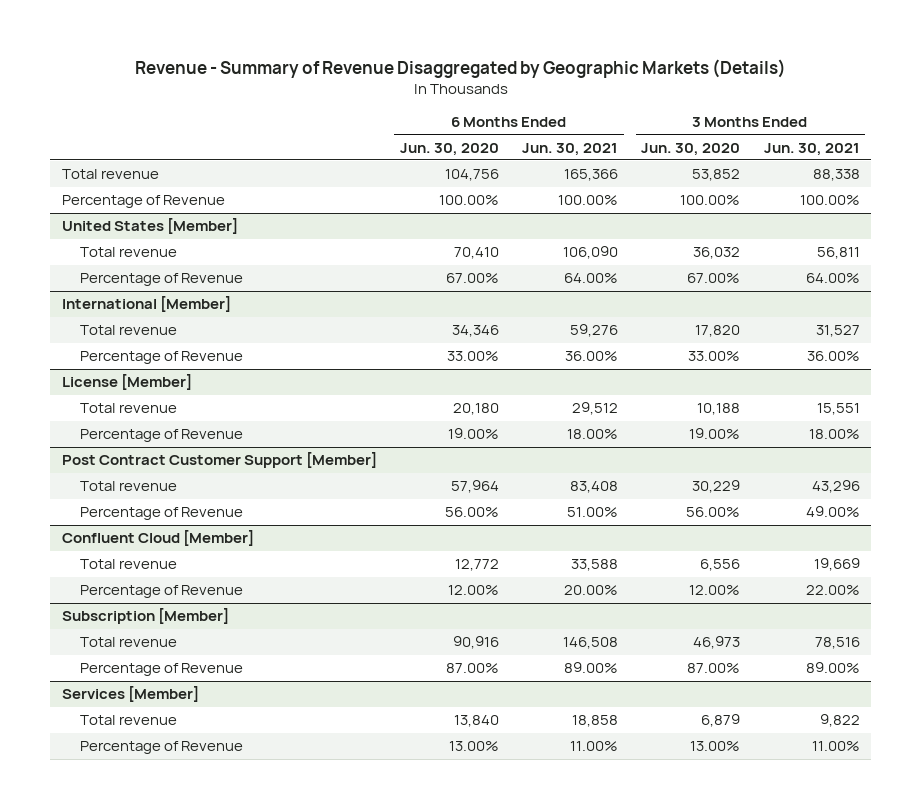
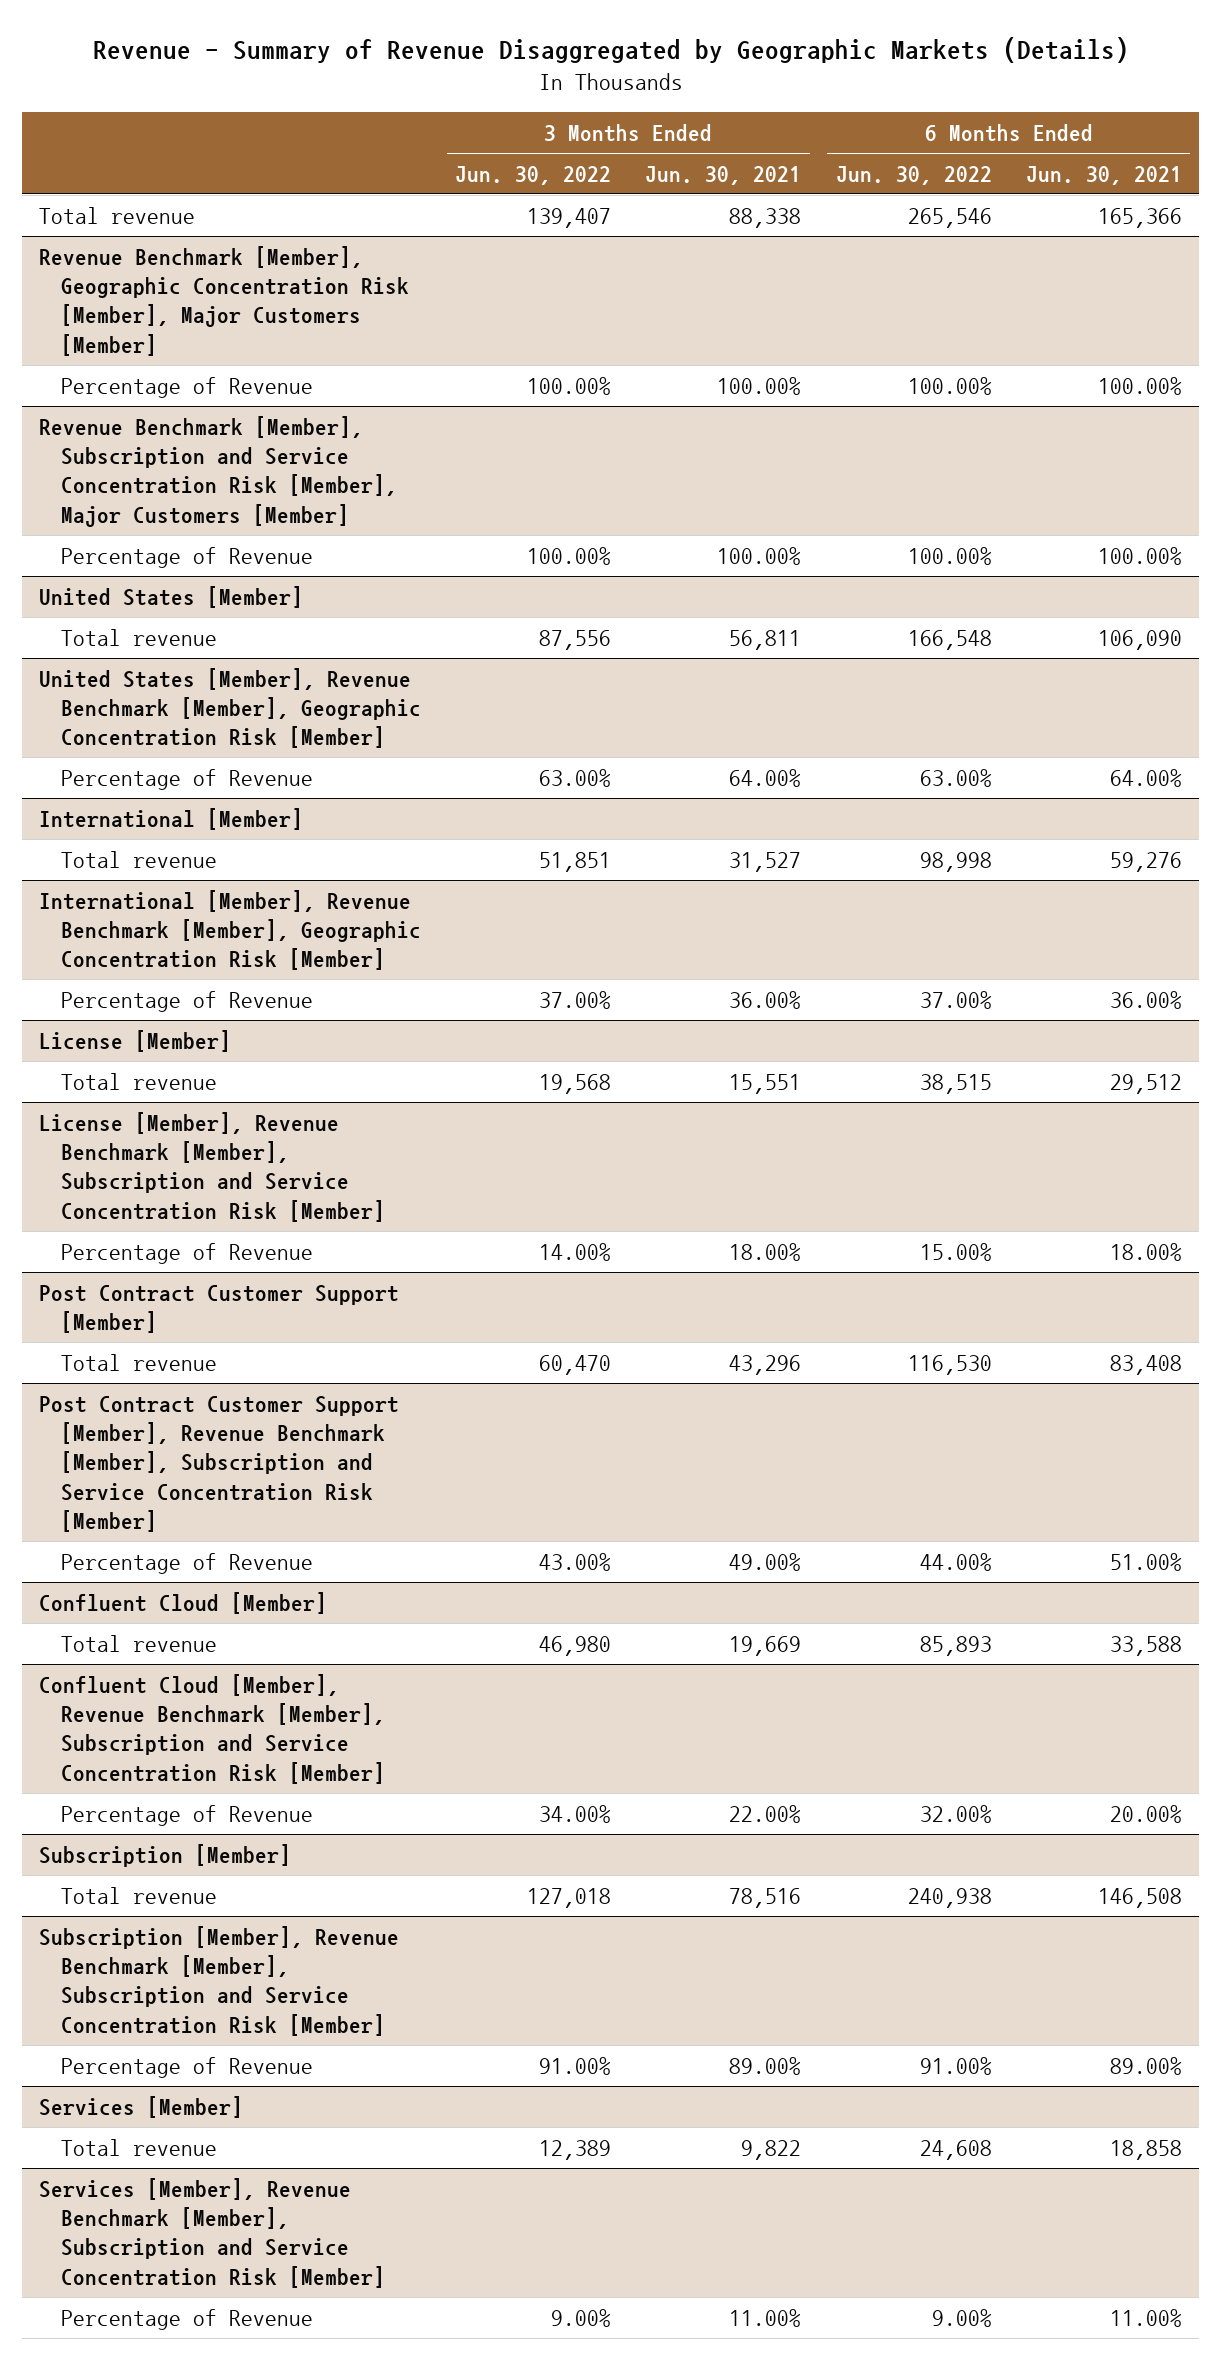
- | 6 Months Ended Jun. 30, 2020 | 6 Months Ended Jun. 30, 2021 | 3 Months Ended Jun. 30, 2020 | 3 Months Ended Jun. 30, 2021
+ | 3 Months Ended Jun. 30, 2022 | 3 Months Ended Jun. 30, 2021 | 6 Months Ended Jun. 30, 2022 | 6 Months Ended Jun. 30, 2021
+ Revenue Benchmark [Member], Geographic Concentration Risk [Member], Major Customers [Member]
+ Revenue Benchmark [Member], Subscription and Service Concentration Risk [Member], Major Customers [Member]
+ Percentage of Revenue | 100.00% | 100.00% | 100.00% | 100.00%
+ United States [Member], Revenue Benchmark [Member], Geographic Concentration Risk [Member]
+ International [Member], Revenue Benchmark [Member], Geographic Concentration Risk [Member]
+ License [Member], Revenue Benchmark [Member], Subscription and Service Concentration Risk [Member]
+ Post Contract Customer Support [Member], Revenue Benchmark [Member], Subscription and Service Concentration Risk [Member]
+ Confluent Cloud [Member], Revenue Benchmark [Member], Subscription and Service Concentration Risk [Member]
+ Subscription [Member], Revenue Benchmark [Member], Subscription and Service Concentration Risk [Member]
+ Services [Member], Revenue Benchmark [Member], Subscription and Service Concentration Risk [Member]

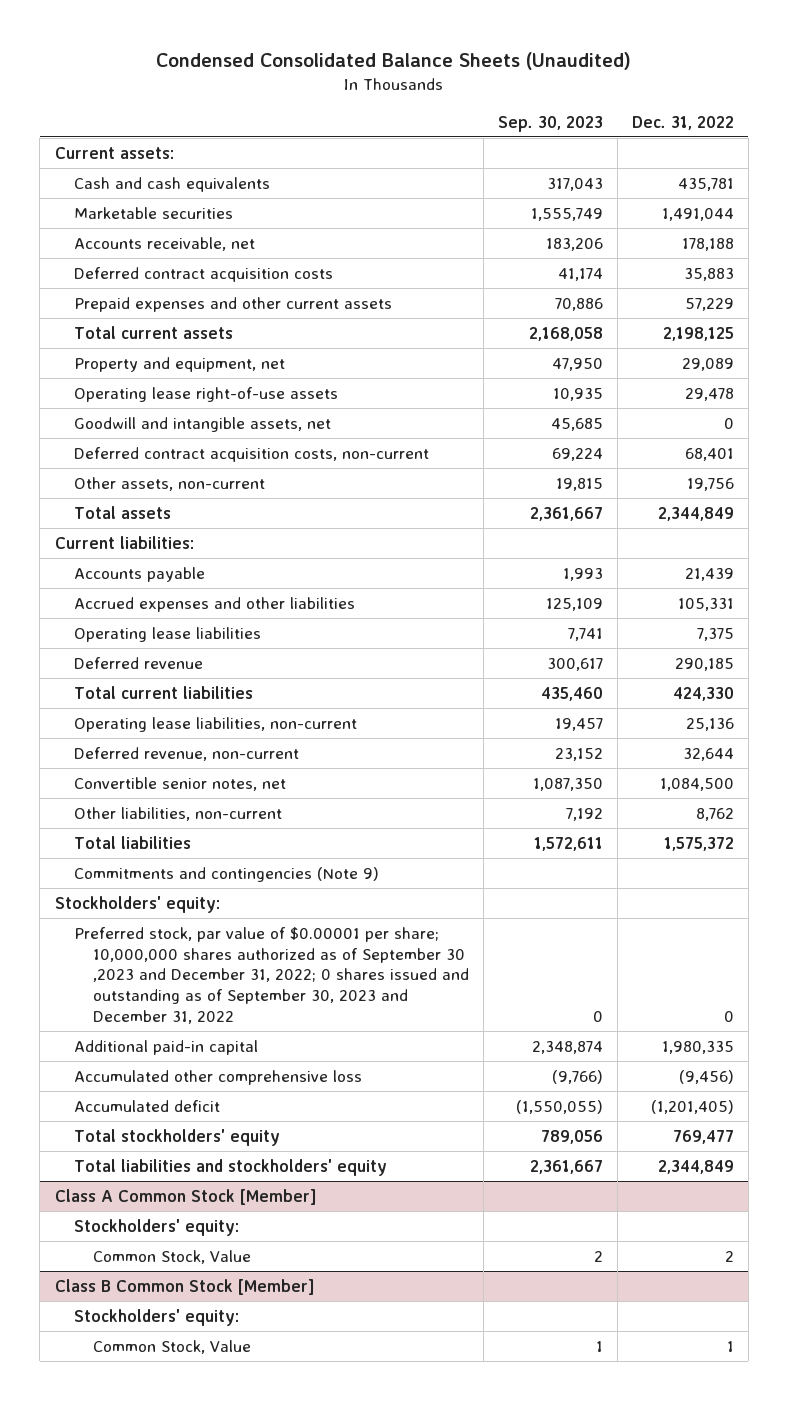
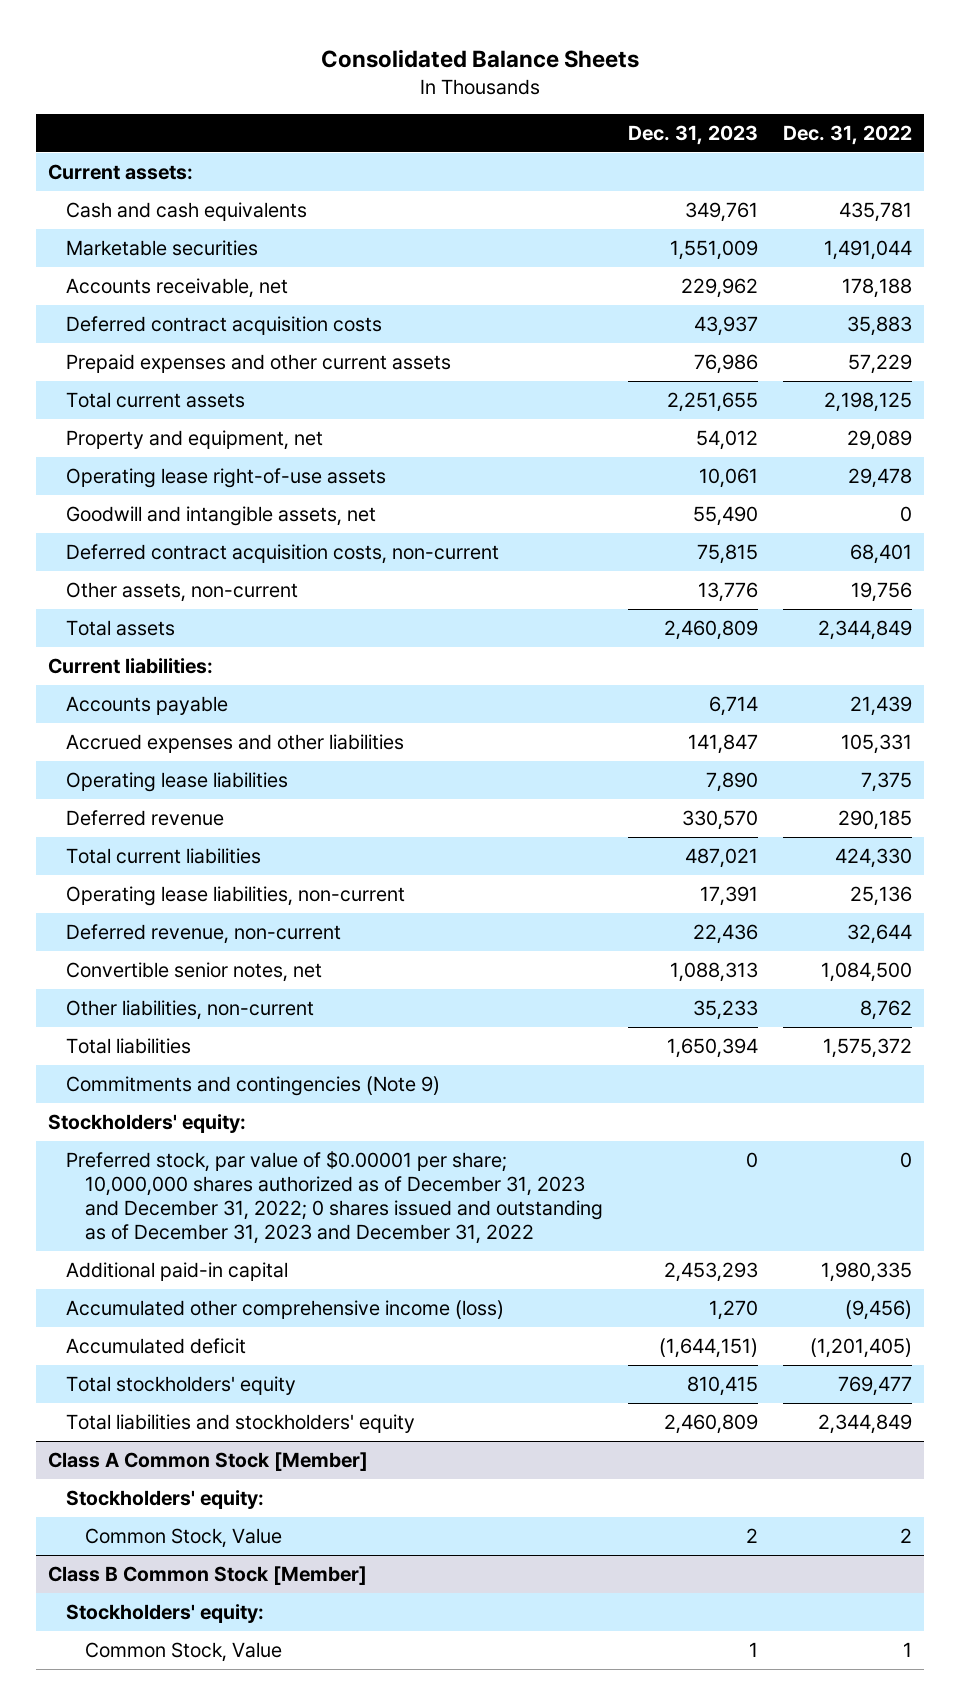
- Condensed Consolidated Balance Sheets (Unaudited)
+ Consolidated Balance Sheets
- | Sep. 30, 2023 | Dec. 31, 2022
+ | Dec. 31, 2023 | Dec. 31, 2022
- Preferred stock, par value of $0.00001 per share; 10,000,000 shares authorized as of September 30 ,2023 and December 31, 2022; 0 shares issued and outstanding as of September 30, 2023 and December 31, 2022 | 0 | 0
+ Preferred stock, par value of $0.00001 per share; 10,000,000 shares authorized as of December 31, 2023 and December 31, 2022; 0 shares issued and outstanding as of December 31, 2023 and December 31, 2022 | 0 | 0
- Accumulated other comprehensive loss | (9,766) | (9,456)
+ Accumulated other comprehensive income (loss) | 1,270 | (9,456)

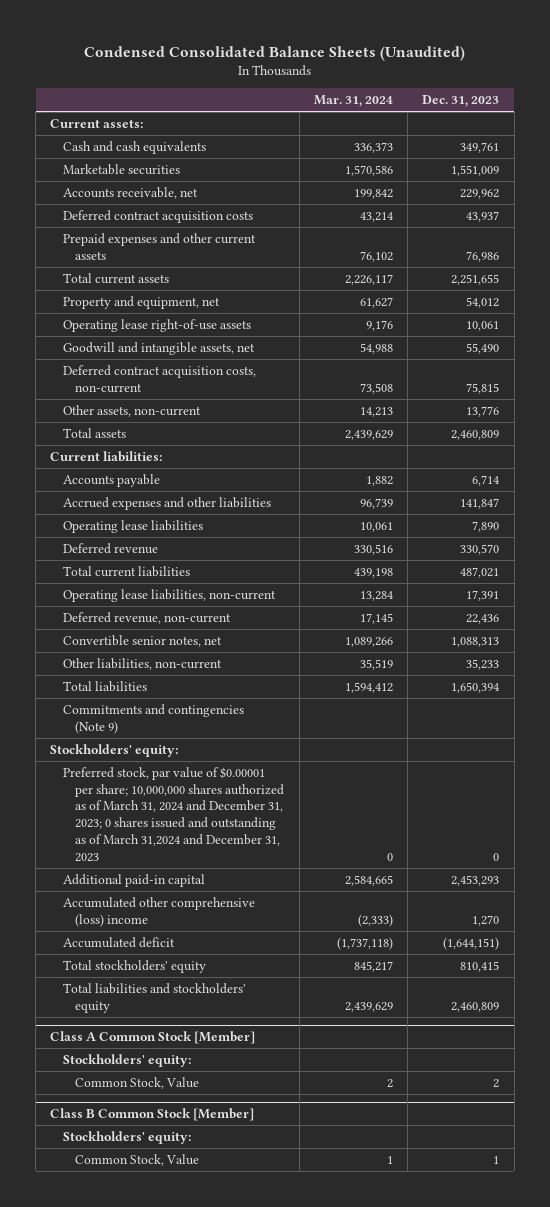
- Consolidated Balance Sheets
+ Condensed Consolidated Balance Sheets (Unaudited)
- | Dec. 31, 2023 | Dec. 31, 2022
+ | Mar. 31, 2024 | Dec. 31, 2023
- Preferred stock, par value of $0.00001 per share; 10,000,000 shares authorized as of December 31, 2023 and December 31, 2022; 0 shares issued and outstanding as of December 31, 2023 and December 31, 2022 | 0 | 0
+ Preferred stock, par value of $0.00001 per share; 10,000,000 shares authorized as of March 31, 2024 and December 31, 2023; 0 shares issued and outstanding as of March 31,2024 and December 31, 2023 | 0 | 0
- Accumulated other comprehensive income (loss) | 1,270 | (9,456)
+ Accumulated other comprehensive (loss) income | (2,333) | 1,270

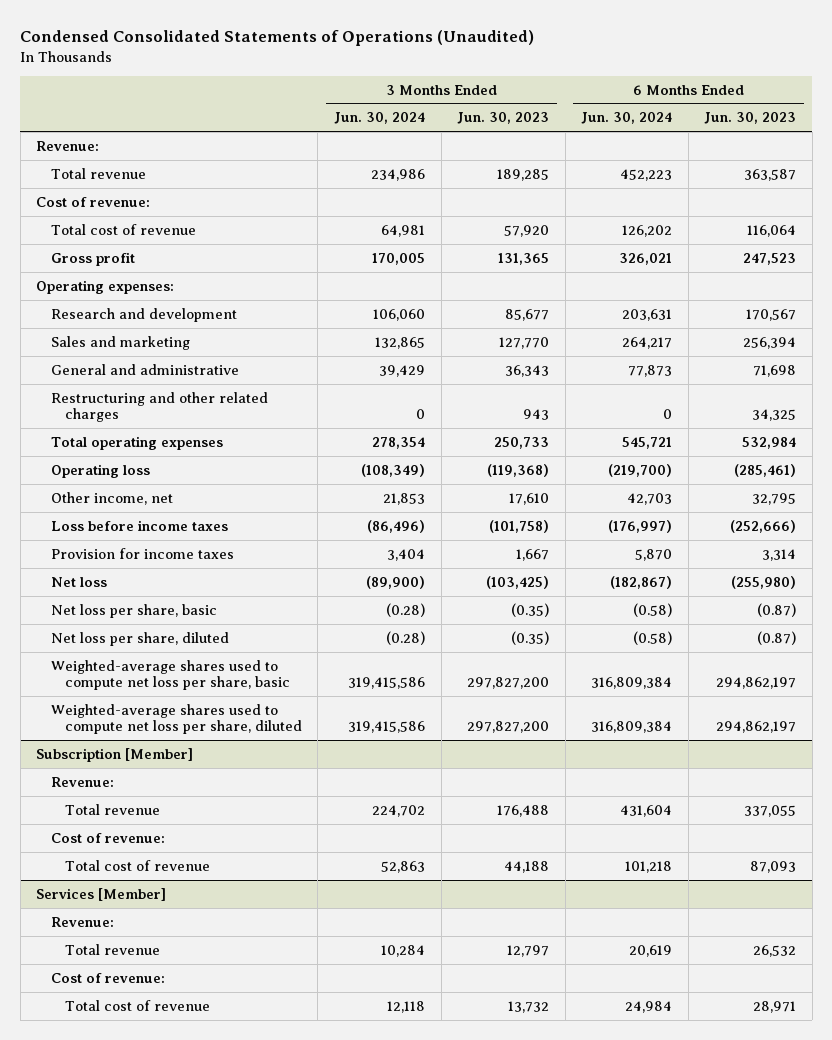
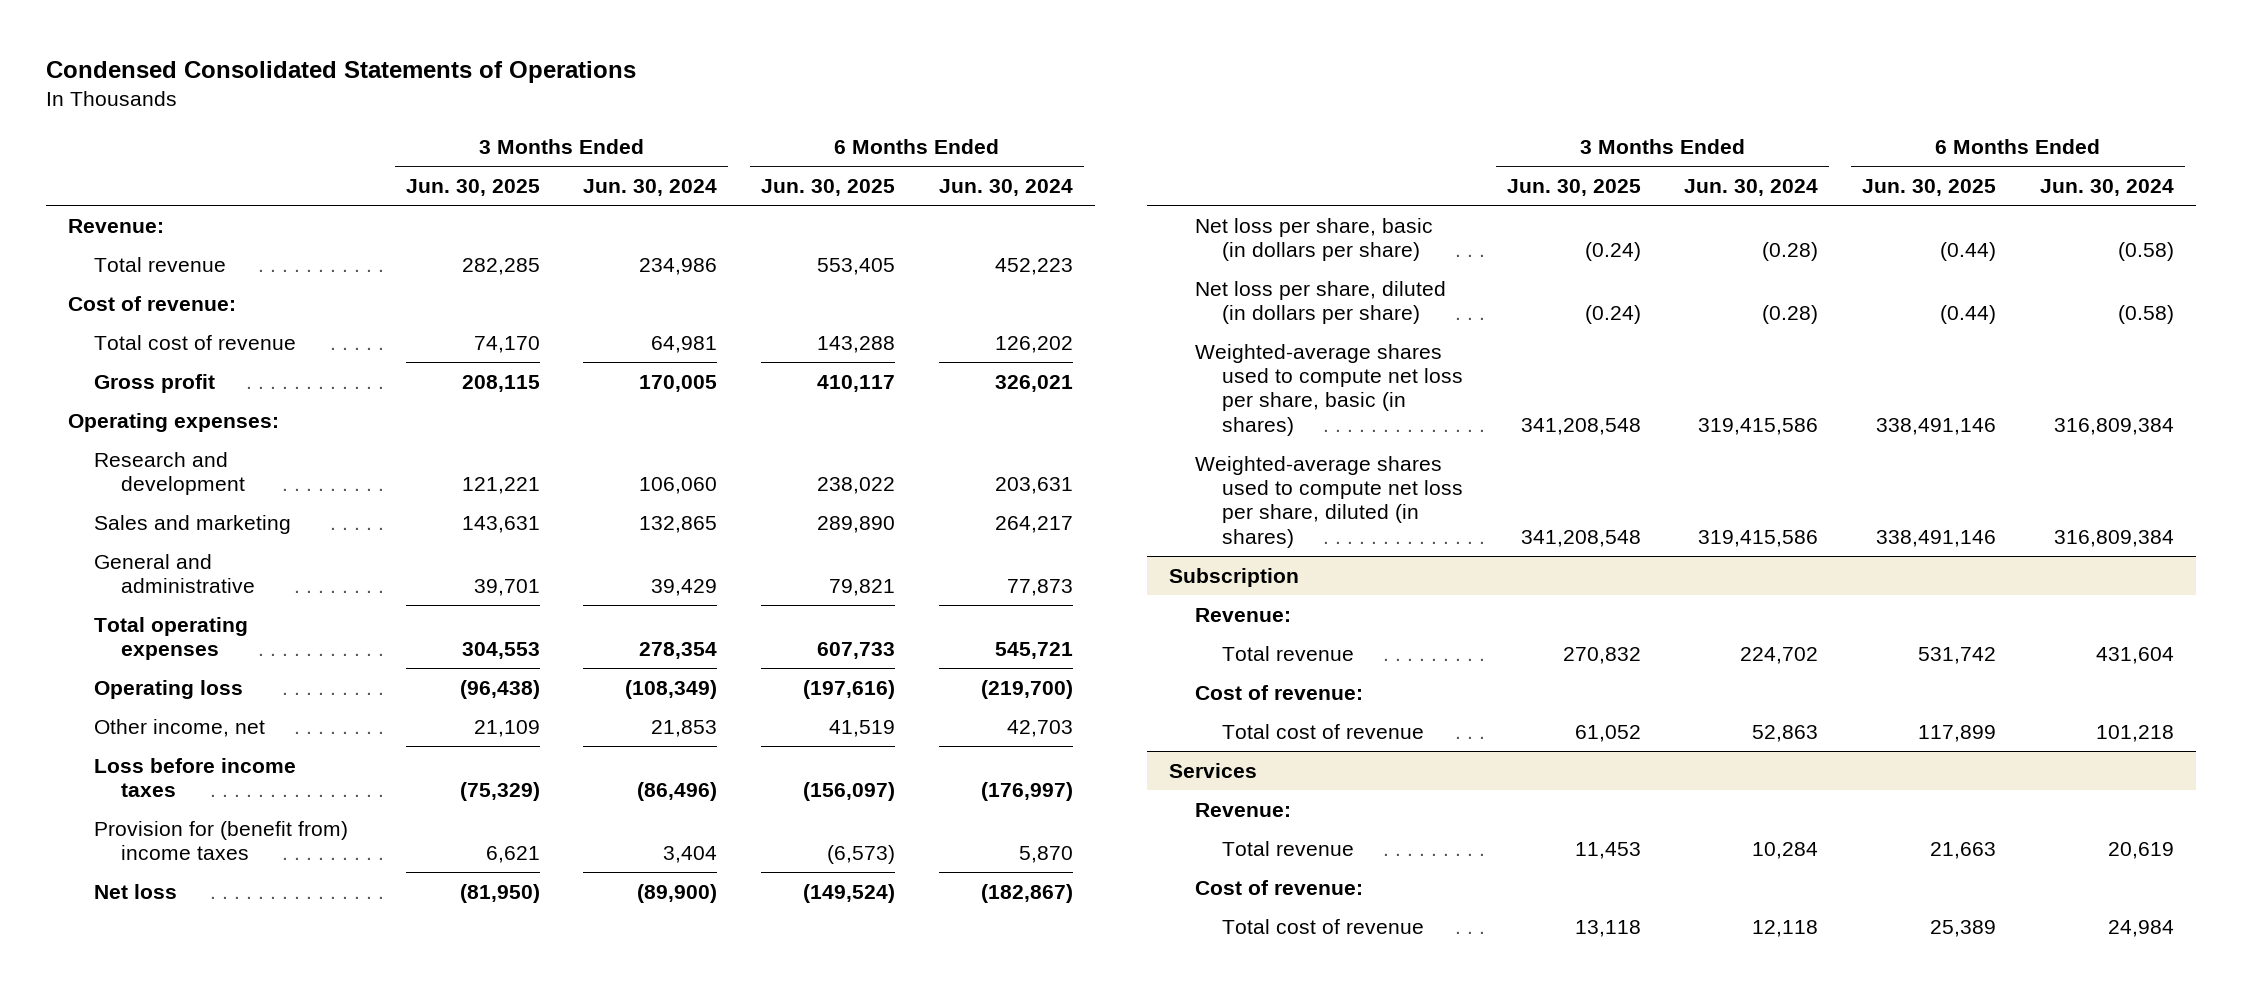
- Condensed Consolidated Statements of Operations (Unaudited)
+ Condensed Consolidated Statements of Operations
- | 3 Months Ended Jun. 30, 2024 | 3 Months Ended Jun. 30, 2023 | 6 Months Ended Jun. 30, 2024 | 6 Months Ended Jun. 30, 2023
+ | 3 Months Ended Jun. 30, 2025 | 3 Months Ended Jun. 30, 2024 | 6 Months Ended Jun. 30, 2025 | 6 Months Ended Jun. 30, 2024
- Restructuring and other related charges | 0 | 943 | 0 | 34,325
- Provision for income taxes | 3,404 | 1,667 | 5,870 | 3,314
+ Provision for (benefit from) income taxes | 6,621 | 3,404 | (6,573) | 5,870
- Net loss per share, basic | (0.28) | (0.35) | (0.58) | (0.87)
- Net loss per share, diluted | (0.28) | (0.35) | (0.58) | (0.87)
- Weighted-average shares used to compute net loss per share, basic | 319,415,586 | 297,827,200 | 316,809,384 | 294,862,197
- Weighted-average shares used to compute net loss per share, diluted | 319,415,586 | 297,827,200 | 316,809,384 | 294,862,197
- Subscription [Member]
+ Net loss per share, basic (in dollars per share) | (0.24) | (0.28) | (0.44) | (0.58)
+ Net loss per share, diluted (in dollars per share) | (0.24) | (0.28) | (0.44) | (0.58)
+ Weighted-average shares used to compute net loss per share, basic (in shares) | 341,208,548 | 319,415,586 | 338,491,146 | 316,809,384
+ Weighted-average shares used to compute net loss per share, diluted (in shares) | 341,208,548 | 319,415,586 | 338,491,146 | 316,809,384
+ Subscription
- Services [Member]
+ Services

